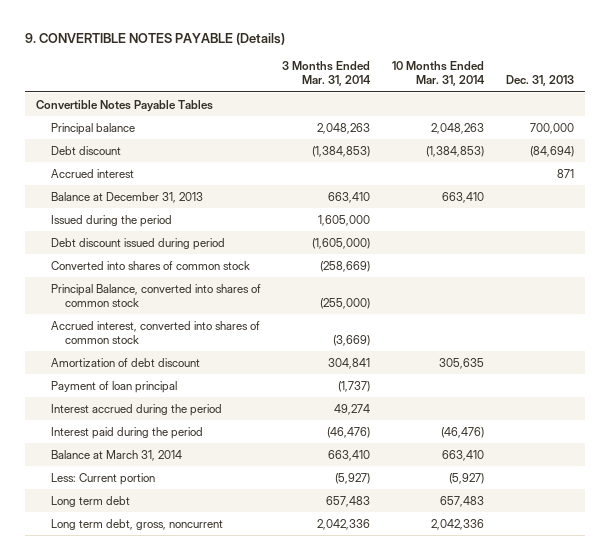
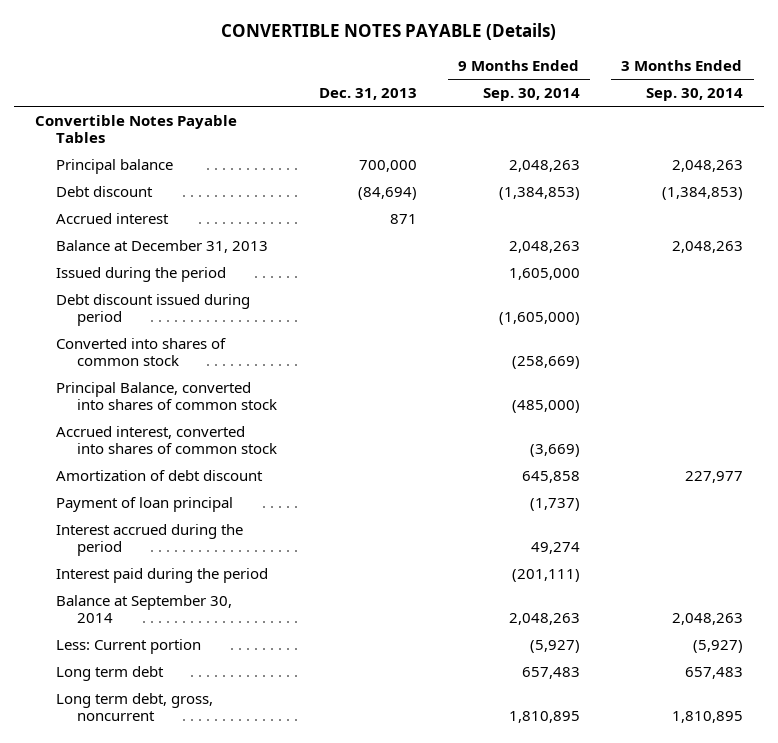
- 9. CONVERTIBLE NOTES PAYABLE (Details)
+ CONVERTIBLE NOTES PAYABLE (Details)
- | 3 Months Ended Mar. 31, 2014 | 10 Months Ended Mar. 31, 2014 | Dec. 31, 2013
+ | Dec. 31, 2013 | 9 Months Ended Sep. 30, 2014 | 3 Months Ended Sep. 30, 2014
- Balance at March 31, 2014 | 663,410 | 663,410 |
+ Balance at September 30, 2014 | | 2,048,263 | 2,048,263

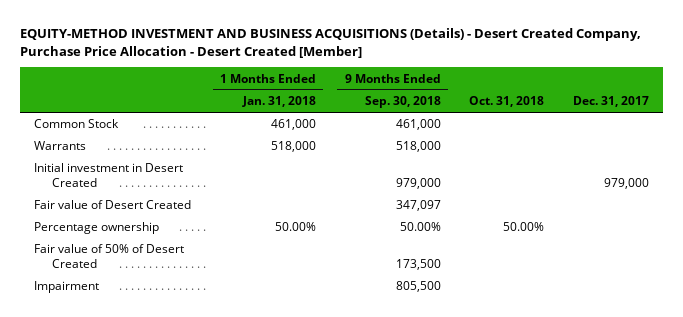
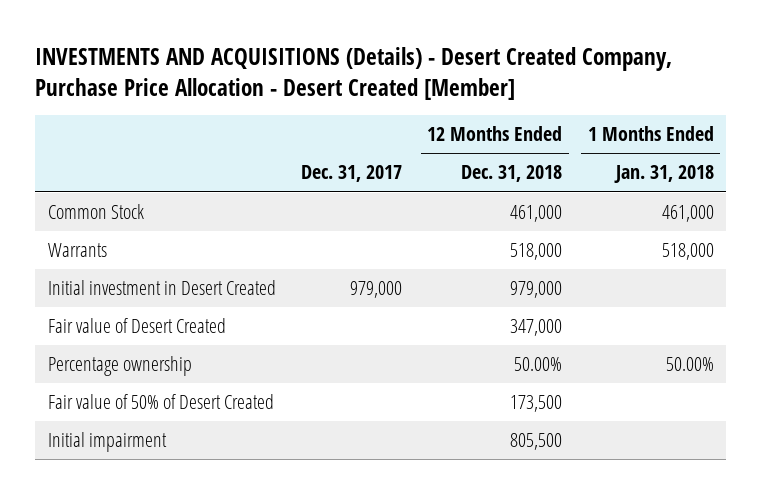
- EQUITY-METHOD INVESTMENT AND BUSINESS ACQUISITIONS (Details) - Desert Created Company, Purchase Price Allocation - Desert Created [Member]
+ INVESTMENTS AND ACQUISITIONS (Details) - Desert Created Company, Purchase Price Allocation - Desert Created [Member]
- | 1 Months Ended Jan. 31, 2018 | 9 Months Ended Sep. 30, 2018 | Oct. 31, 2018 | Dec. 31, 2017
+ | Dec. 31, 2017 | 12 Months Ended Dec. 31, 2018 | 1 Months Ended Jan. 31, 2018
- Impairment | | 805,500 | |
+ Initial impairment | | 805,500 |

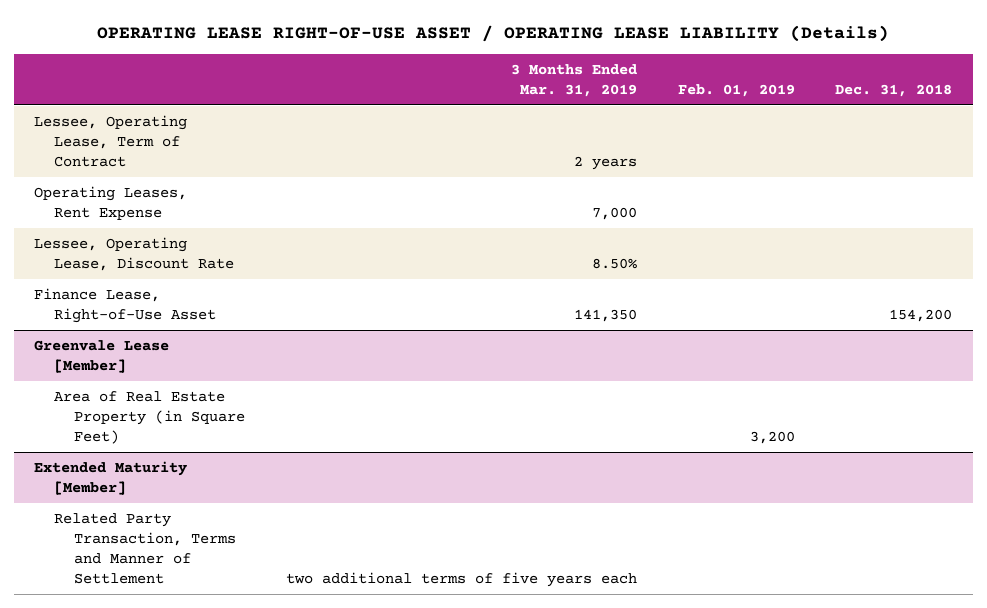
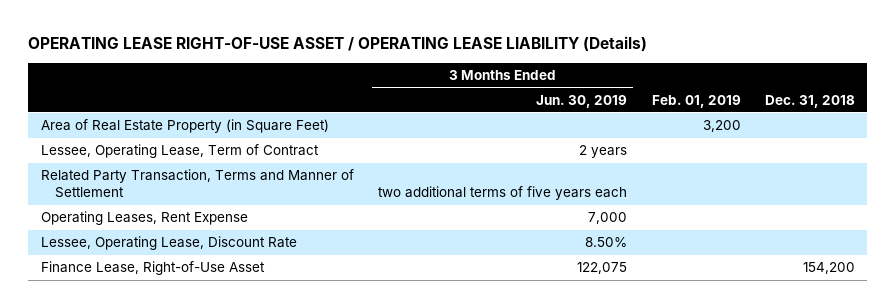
- | 3 Months Ended Mar. 31, 2019 | Feb. 01, 2019 | Dec. 31, 2018
+ | 3 Months Ended Jun. 30, 2019 | Feb. 01, 2019 | Dec. 31, 2018
+ Area of Real Estate Property (in Square Feet) | | 3,200 |
+ Related Party Transaction, Terms and Manner of Settlement | two additional terms of five years each | |
- Greenvale Lease [Member]
- Area of Real Estate Property (in Square Feet) | | 3,200 |
- Extended Maturity [Member]
- Related Party Transaction, Terms and Manner of Settlement | two additional terms of five years each | |

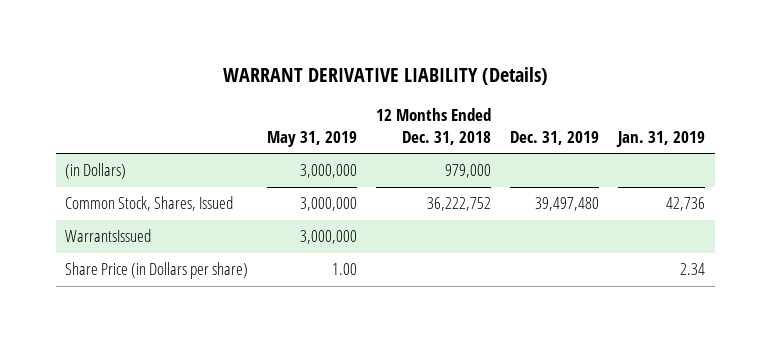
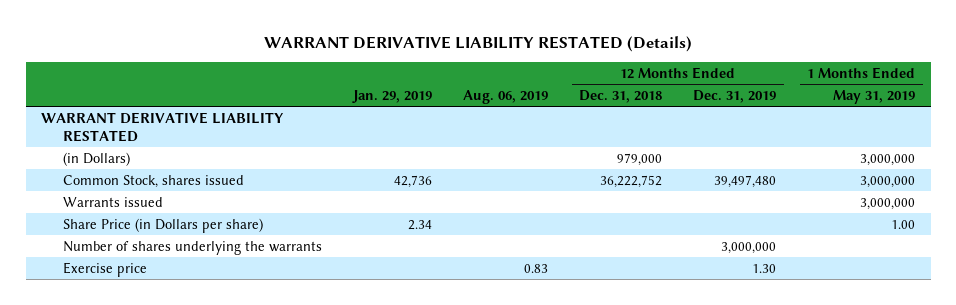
- WARRANT DERIVATIVE LIABILITY (Details)
+ WARRANT DERIVATIVE LIABILITY RESTATED (Details)
- | May 31, 2019 | 12 Months Ended Dec. 31, 2018 | Dec. 31, 2019 | Jan. 31, 2019
+ | Jan. 29, 2019 | Aug. 06, 2019 | 12 Months Ended Dec. 31, 2018 | 12 Months Ended Dec. 31, 2019 | 1 Months Ended May 31, 2019
+ WARRANT DERIVATIVE LIABILITY RESTATED
- Common Stock, Shares, Issued | 3,000,000 | 36,222,752 | 39,497,480 | 42,736
- WarrantsIssued | 3,000,000 | | |
+ Common Stock, shares issued | 42,736 | | 36,222,752 | 39,497,480 | 3,000,000
+ Warrants issued | | | | | 3,000,000
+ Number of shares underlying the warrants | | | | 3,000,000 |
+ Exercise price | | 0.83 | | 1.30 |

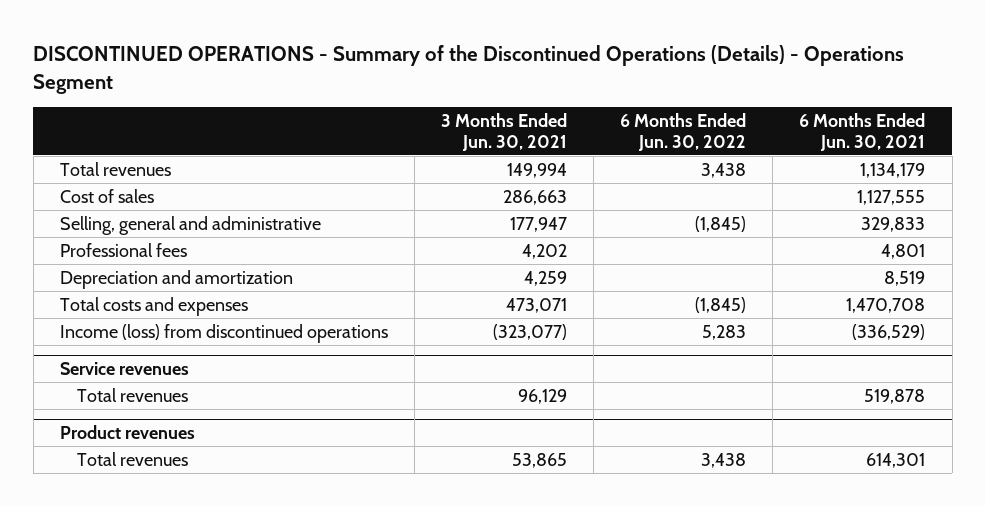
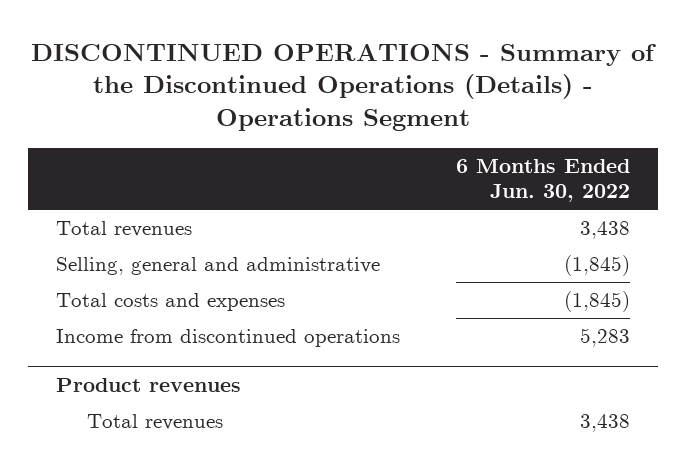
- | 3 Months Ended Jun. 30, 2021 | 6 Months Ended Jun. 30, 2022 | 6 Months Ended Jun. 30, 2021
+ | 6 Months Ended Jun. 30, 2022
- Cost of sales | 286,663 | | 1,127,555
- Professional fees | 4,202 | | 4,801
- Depreciation and amortization | 4,259 | | 8,519
- Income (loss) from discontinued operations | (323,077) | 5,283 | (336,529)
- Service revenues
- Total revenues | 96,129 | | 519,878
+ Income from discontinued operations | 5,283

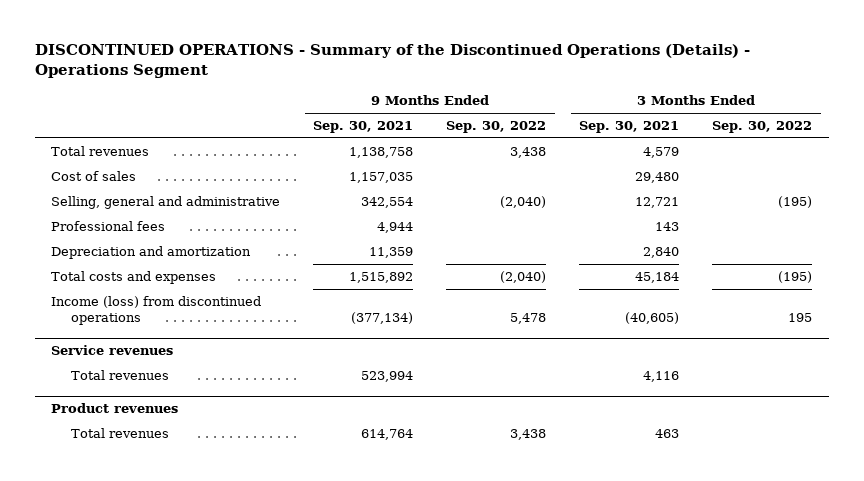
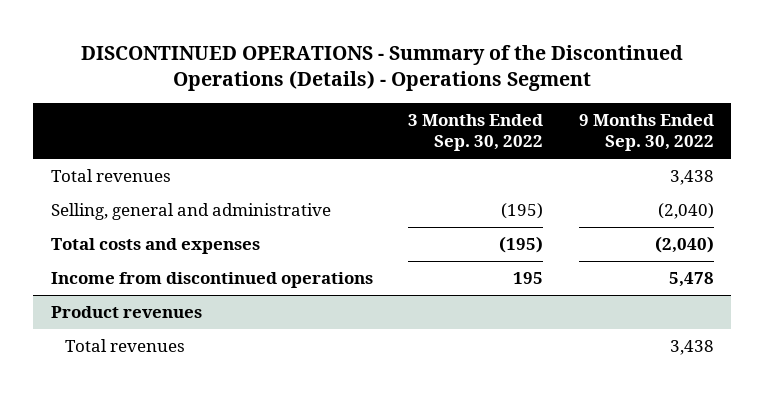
- | 9 Months Ended Sep. 30, 2021 | 9 Months Ended Sep. 30, 2022 | 3 Months Ended Sep. 30, 2021 | 3 Months Ended Sep. 30, 2022
+ | 3 Months Ended Sep. 30, 2022 | 9 Months Ended Sep. 30, 2022
- Cost of sales | 1,157,035 | | 29,480 |
- Professional fees | 4,944 | | 143 |
- Depreciation and amortization | 11,359 | | 2,840 |
- Income (loss) from discontinued operations | (377,134) | 5,478 | (40,605) | 195
- Service revenues
- Total revenues | 523,994 | | 4,116 |
+ Income from discontinued operations | 195 | 5,478

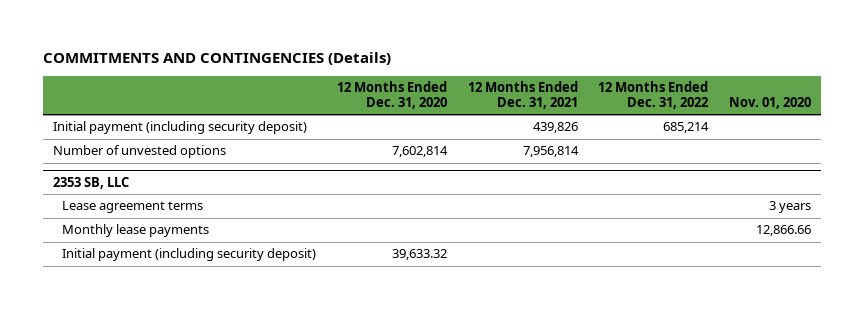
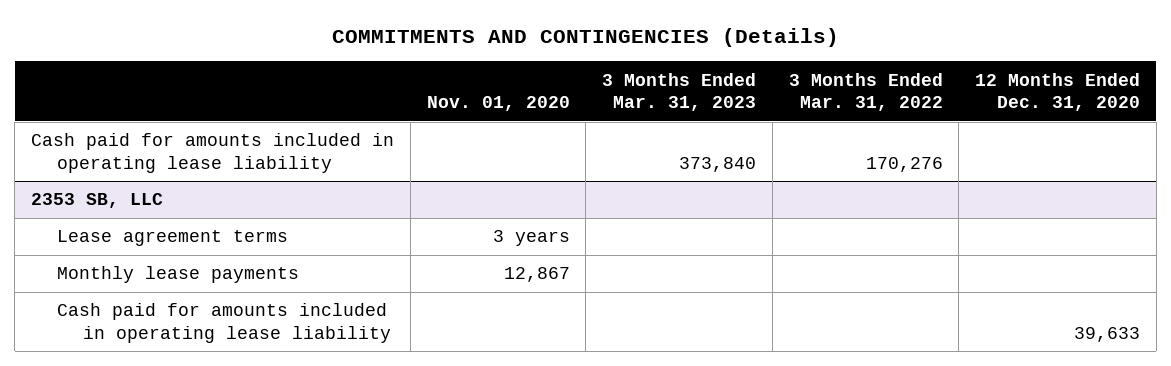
- | 12 Months Ended Dec. 31, 2020 | 12 Months Ended Dec. 31, 2021 | 12 Months Ended Dec. 31, 2022 | Nov. 01, 2020
+ | Nov. 01, 2020 | 3 Months Ended Mar. 31, 2023 | 3 Months Ended Mar. 31, 2022 | 12 Months Ended Dec. 31, 2020
- Initial payment (including security deposit) | | 439,826 | 685,214 |
- Number of unvested options | 7,602,814 | 7,956,814 | |
+ Cash paid for amounts included in operating lease liability | | 373,840 | 170,276 |
@ 2353 SB, LLC
- Monthly lease payments | | | | 12,866.66
- Initial payment (including security deposit) | 39,633.32 | | |
+ Monthly lease payments | 12,867 | | |
+ Cash paid for amounts included in operating lease liability | | | | 39,633

